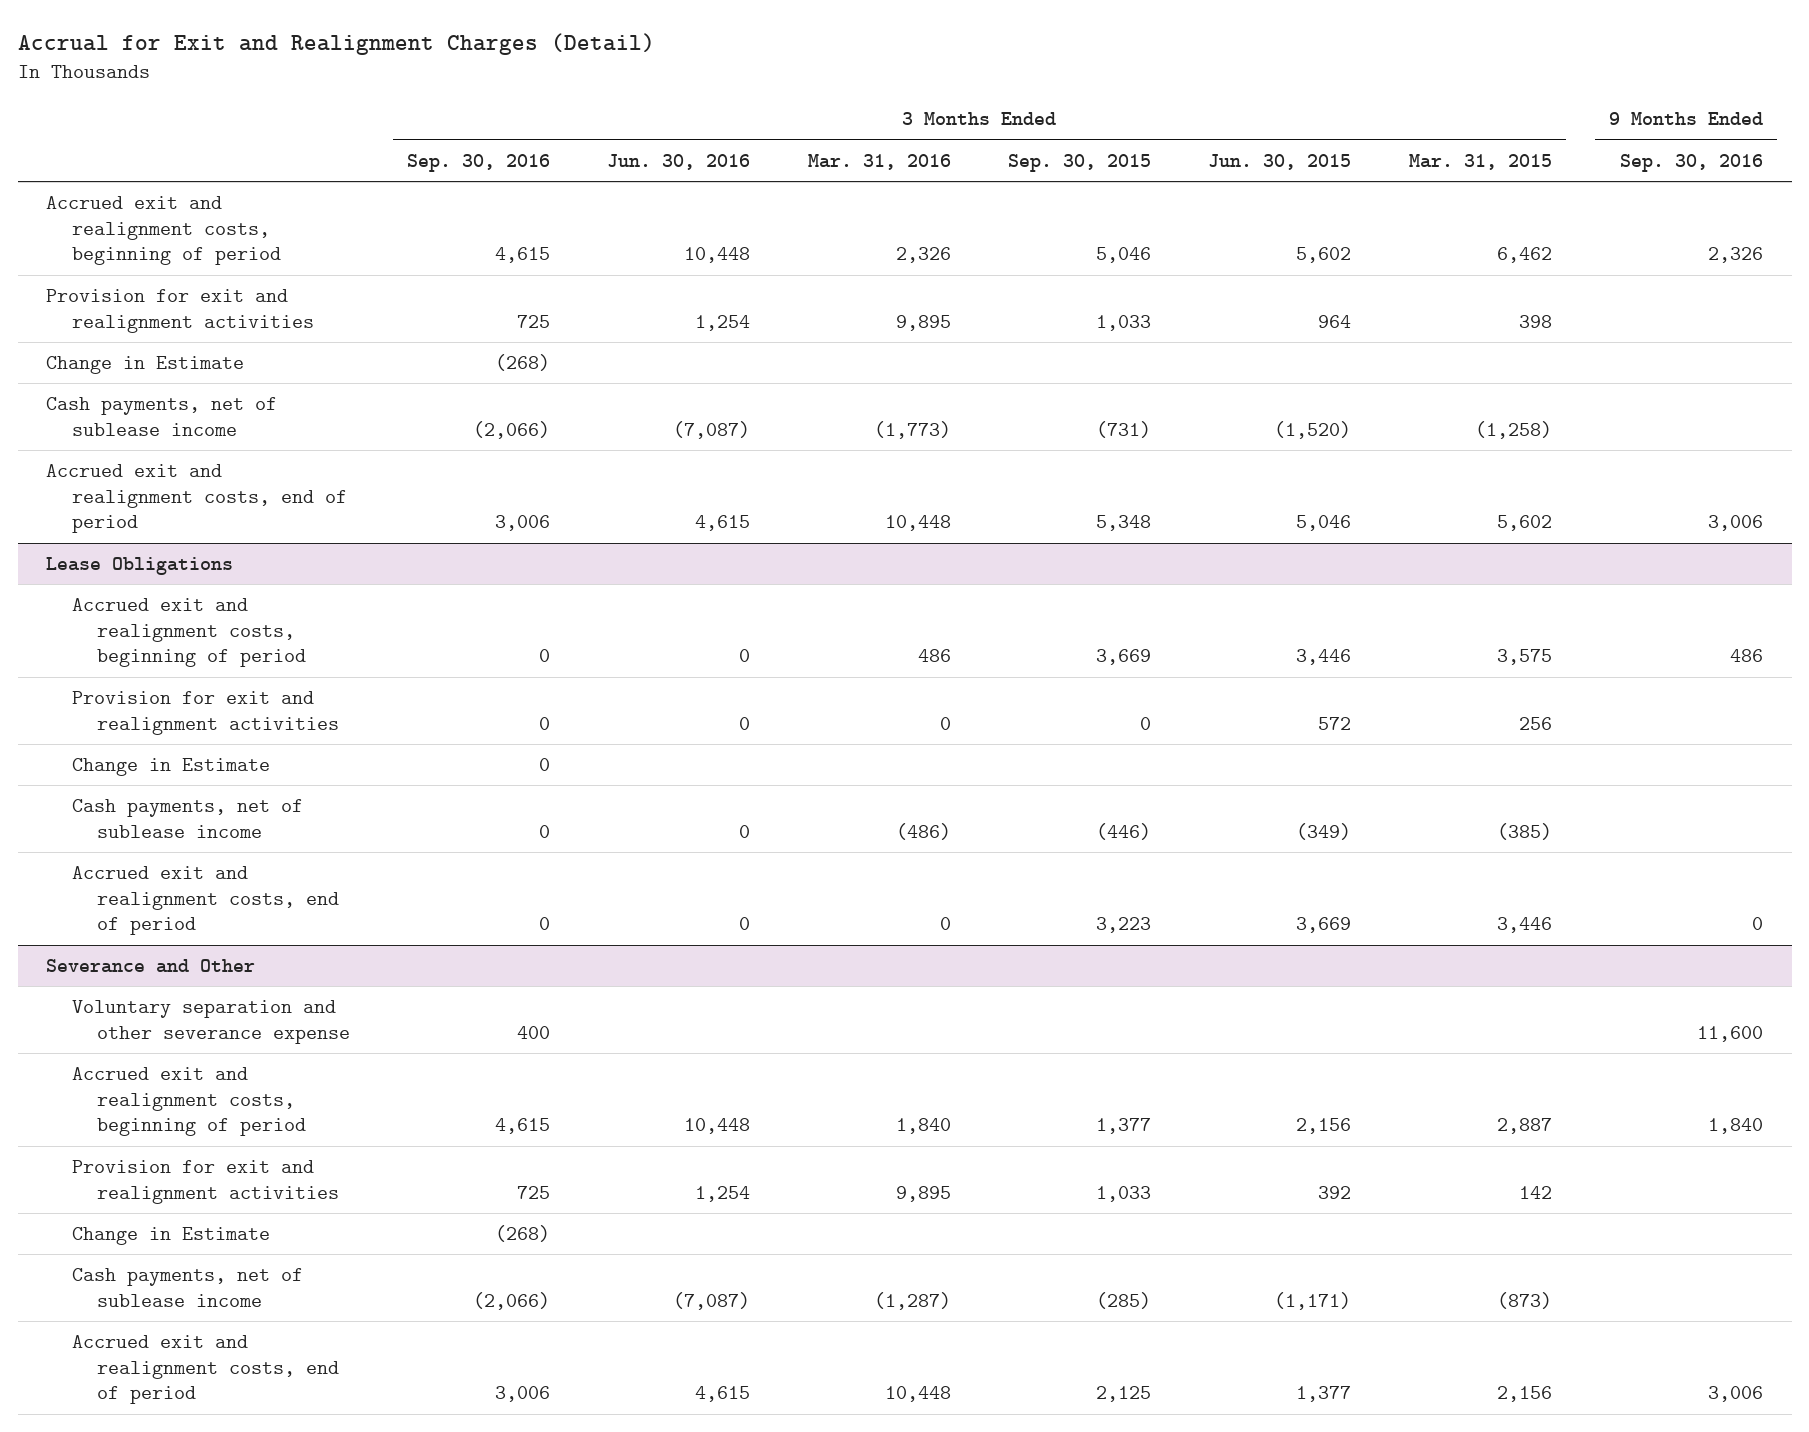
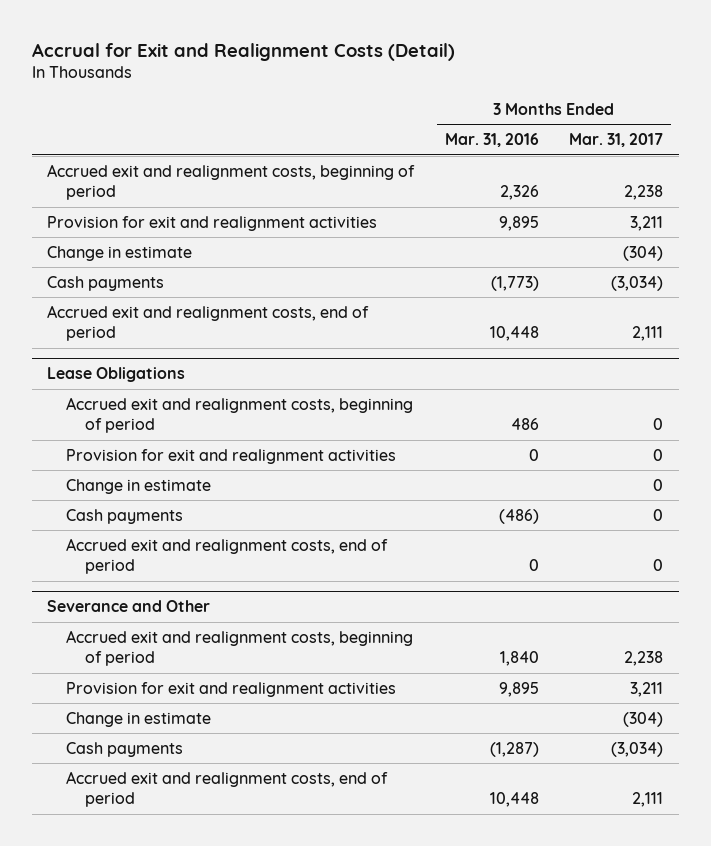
- Accrual for Exit and Realignment Charges (Detail)
+ Accrual for Exit and Realignment Costs (Detail)
- | 3 Months Ended Sep. 30, 2016 | 3 Months Ended Jun. 30, 2016 | 3 Months Ended Mar. 31, 2016 | 3 Months Ended Sep. 30, 2015 | 3 Months Ended Jun. 30, 2015 | 3 Months Ended Mar. 31, 2015 | 9 Months Ended Sep. 30, 2016
+ | 3 Months Ended Mar. 31, 2016 | 3 Months Ended Mar. 31, 2017
- Change in Estimate | (268) | | | | | |
- Cash payments, net of sublease income | (2,066) | (7,087) | (1,773) | (731) | (1,520) | (1,258) |
+ Change in estimate | | (304)
+ Cash payments | (1,773) | (3,034)
@ Lease Obligations
- Change in Estimate | 0 | | | | | |
- Cash payments, net of sublease income | 0 | 0 | (486) | (446) | (349) | (385) |
+ Change in estimate | | 0
+ Cash payments | (486) | 0
@ Severance and Other
- Voluntary separation and other severance expense | 400 | | | | | | 11,600
- Change in Estimate | (268) | | | | | |
- Cash payments, net of sublease income | (2,066) | (7,087) | (1,287) | (285) | (1,171) | (873) |
+ Change in estimate | | (304)
+ Cash payments | (1,287) | (3,034)

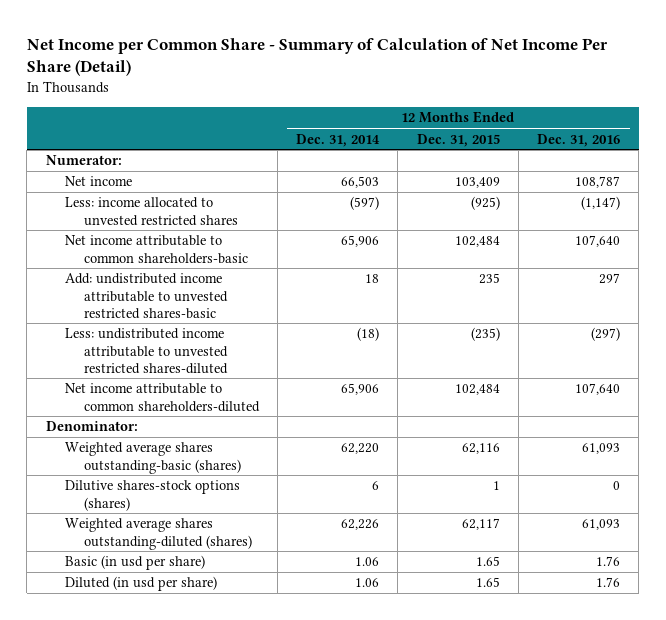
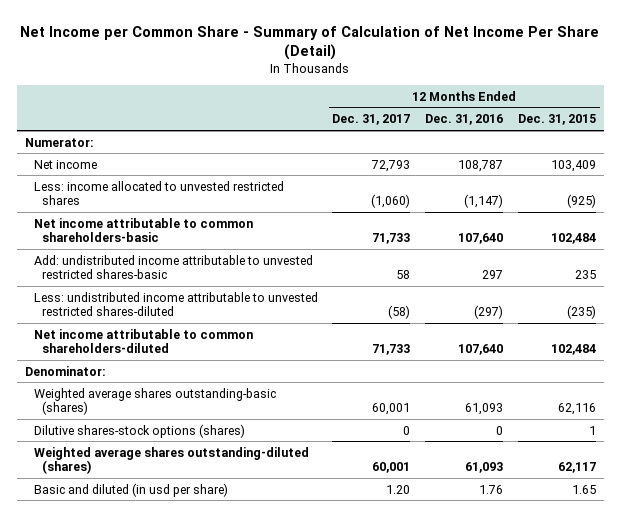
- | 12 Months Ended Dec. 31, 2014 | 12 Months Ended Dec. 31, 2015 | 12 Months Ended Dec. 31, 2016
+ | 12 Months Ended Dec. 31, 2017 | 12 Months Ended Dec. 31, 2016 | 12 Months Ended Dec. 31, 2015
- Basic (in usd per share) | 1.06 | 1.65 | 1.76
- Diluted (in usd per share) | 1.06 | 1.65 | 1.76
+ Basic and diluted (in usd per share) | 1.20 | 1.76 | 1.65

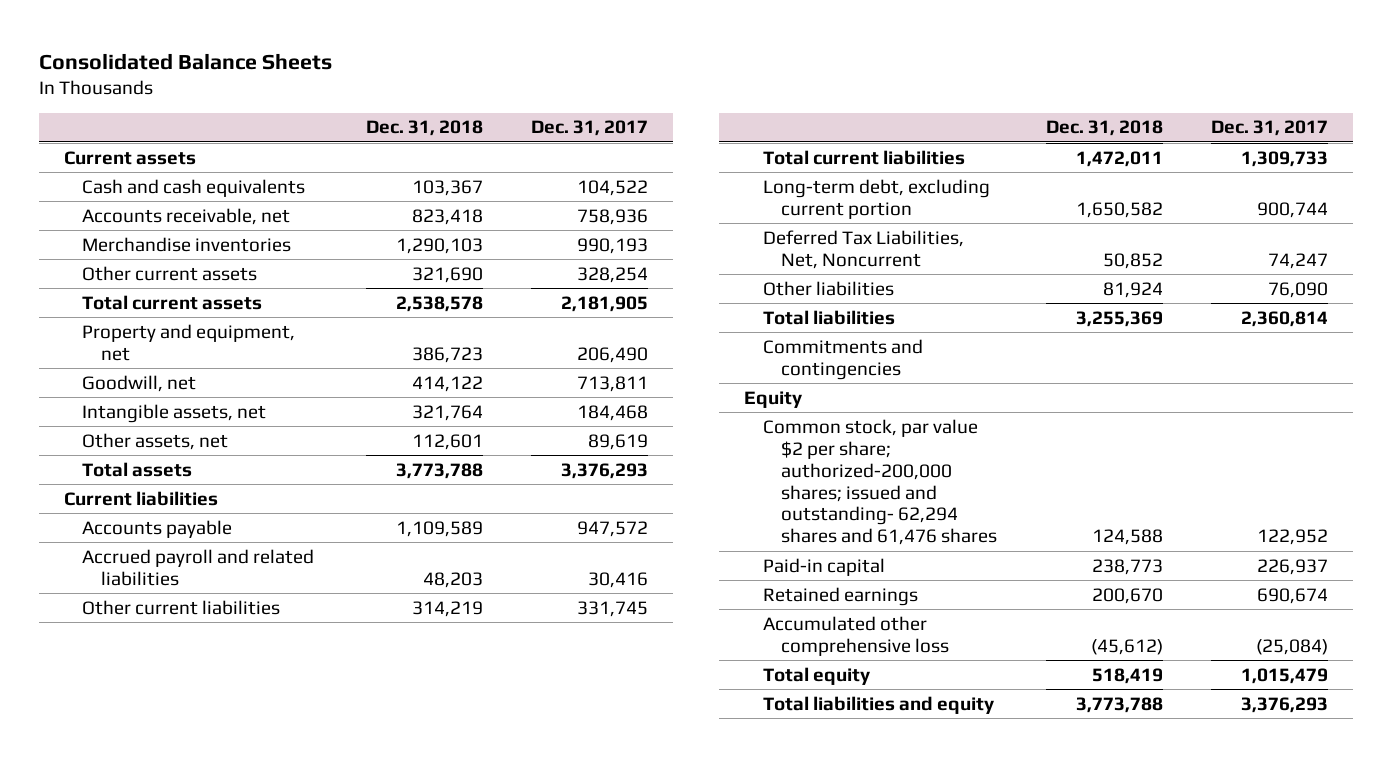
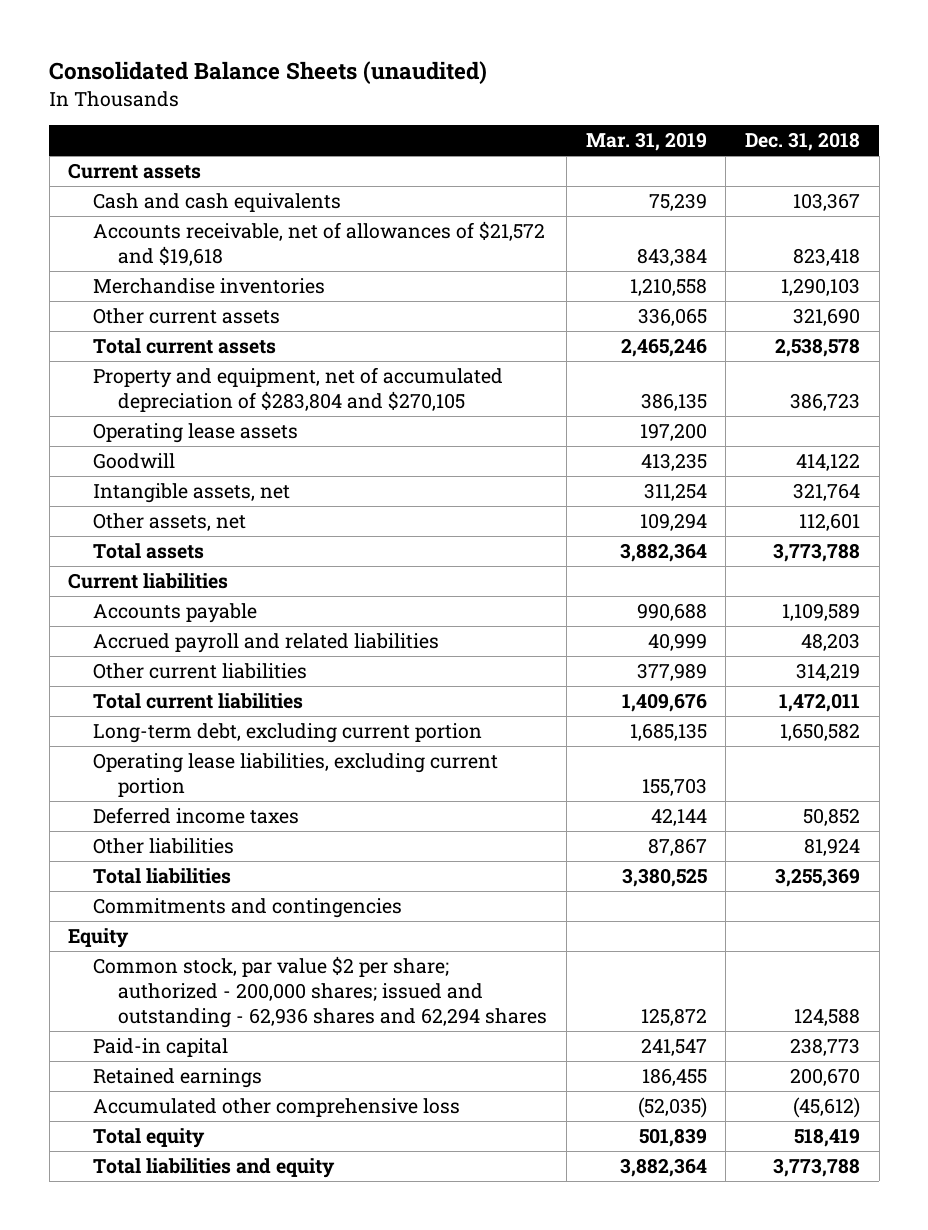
- Consolidated Balance Sheets
+ Consolidated Balance Sheets (unaudited)
- | Dec. 31, 2018 | Dec. 31, 2017
+ | Mar. 31, 2019 | Dec. 31, 2018
- Accounts receivable, net | 823,418 | 758,936
+ Accounts receivable, net of allowances of $21,572 and $19,618 | 843,384 | 823,418
- Property and equipment, net | 386,723 | 206,490
- Goodwill, net | 414,122 | 713,811
+ Property and equipment, net of accumulated depreciation of $283,804 and $270,105 | 386,135 | 386,723
+ Operating lease assets | 197,200 |
+ Goodwill | 413,235 | 414,122
- Deferred Tax Liabilities, Net, Noncurrent | 50,852 | 74,247
+ Operating lease liabilities, excluding current portion | 155,703 |
+ Deferred income taxes | 42,144 | 50,852
- Common stock, par value $2 per share; authorized-200,000 shares; issued and outstanding- 62,294 shares and 61,476 shares | 124,588 | 122,952
+ Common stock, par value $2 per share; authorized - 200,000 shares; issued and outstanding - 62,936 shares and 62,294 shares | 125,872 | 124,588

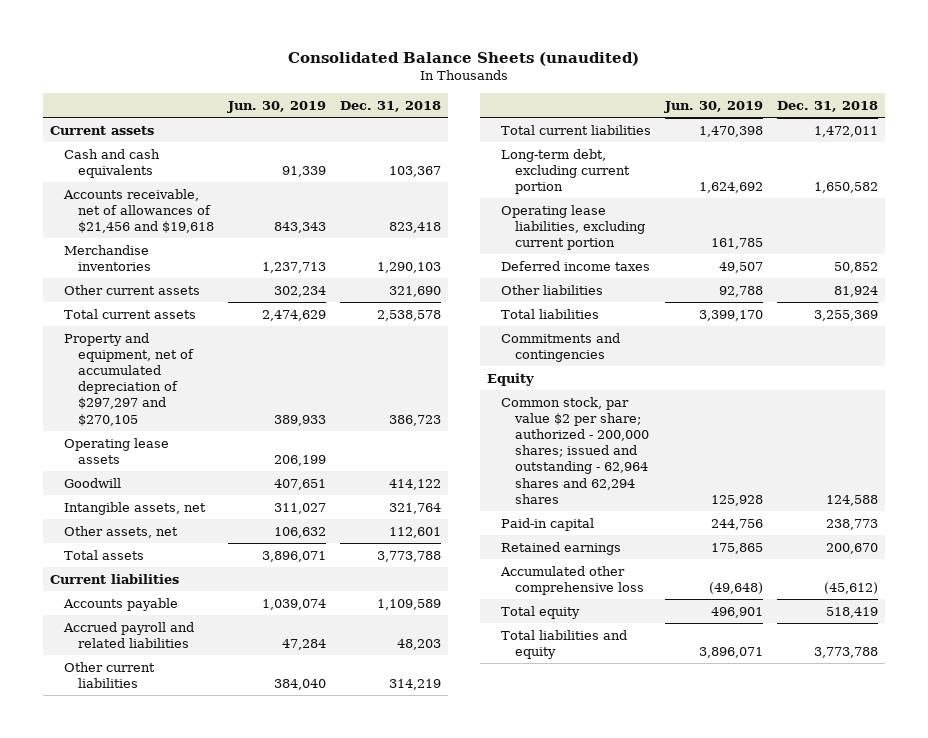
- | Mar. 31, 2019 | Dec. 31, 2018
+ | Jun. 30, 2019 | Dec. 31, 2018
- Accounts receivable, net of allowances of $21,572 and $19,618 | 843,384 | 823,418
+ Accounts receivable, net of allowances of $21,456 and $19,618 | 843,343 | 823,418
- Property and equipment, net of accumulated depreciation of $283,804 and $270,105 | 386,135 | 386,723
+ Property and equipment, net of accumulated depreciation of $297,297 and $270,105 | 389,933 | 386,723
- Common stock, par value $2 per share; authorized - 200,000 shares; issued and outstanding - 62,936 shares and 62,294 shares | 125,872 | 124,588
+ Common stock, par value $2 per share; authorized - 200,000 shares; issued and outstanding - 62,964 shares and 62,294 shares | 125,928 | 124,588

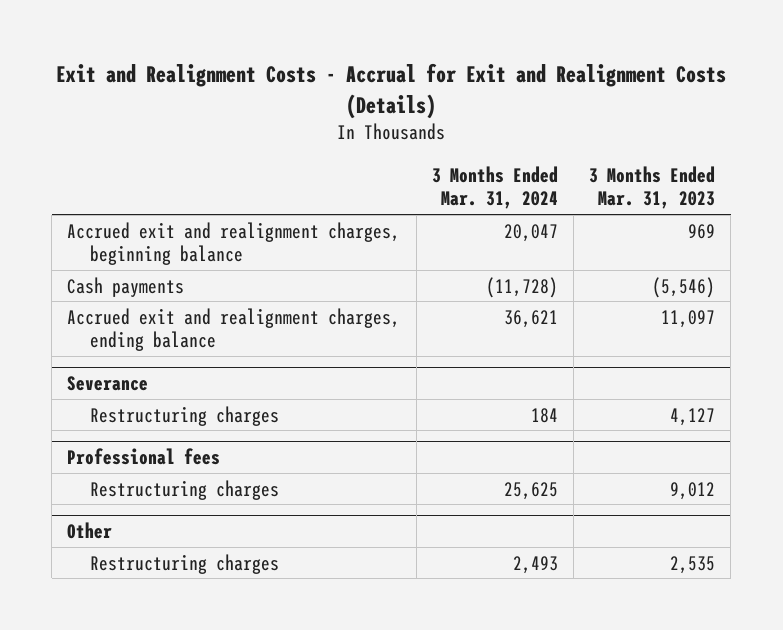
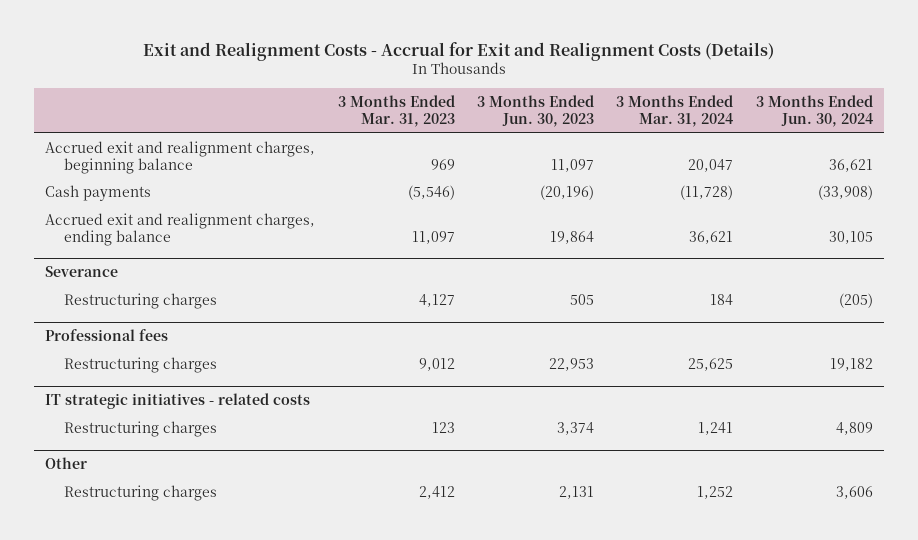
- | 3 Months Ended Mar. 31, 2024 | 3 Months Ended Mar. 31, 2023
+ | 3 Months Ended Mar. 31, 2023 | 3 Months Ended Jun. 30, 2023 | 3 Months Ended Mar. 31, 2024 | 3 Months Ended Jun. 30, 2024
+ IT strategic initiatives - related costs
+ Restructuring charges | 123 | 3,374 | 1,241 | 4,809
@ Other
- Restructuring charges | 2,493 | 2,535
+ Restructuring charges | 2,412 | 2,131 | 1,252 | 3,606

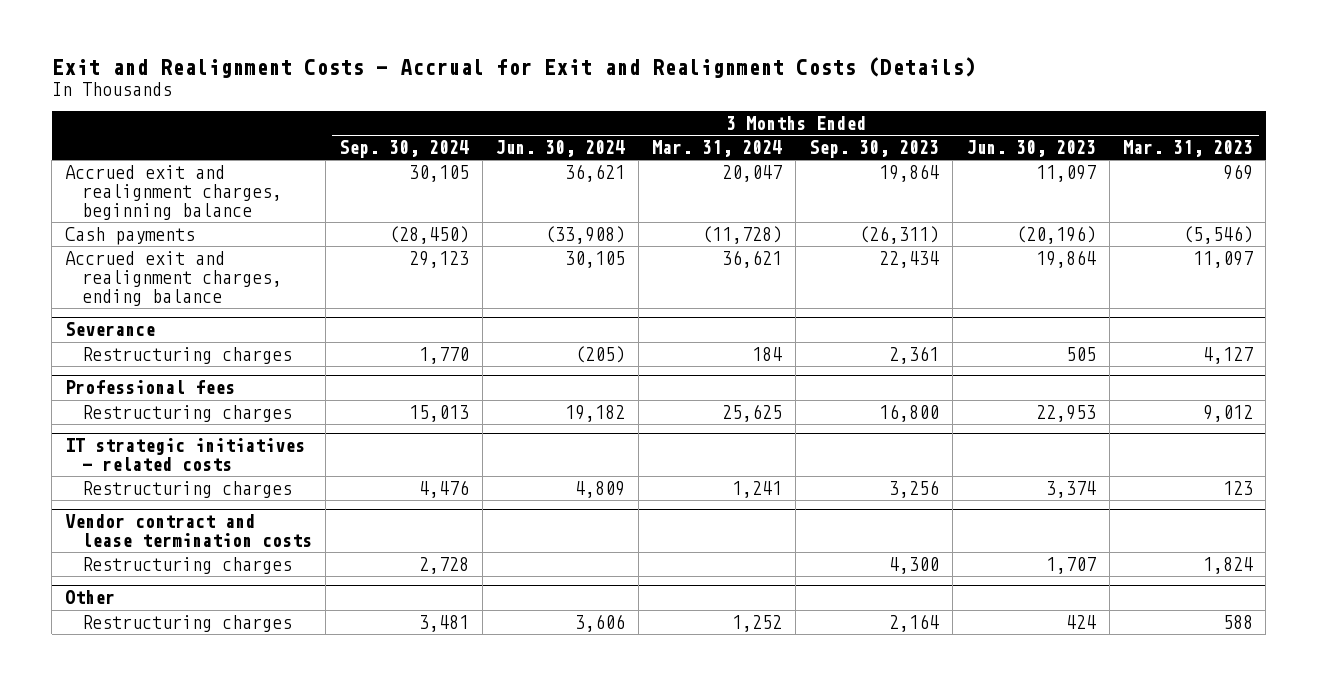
- | 3 Months Ended Mar. 31, 2023 | 3 Months Ended Jun. 30, 2023 | 3 Months Ended Mar. 31, 2024 | 3 Months Ended Jun. 30, 2024
+ | 3 Months Ended Sep. 30, 2024 | 3 Months Ended Jun. 30, 2024 | 3 Months Ended Mar. 31, 2024 | 3 Months Ended Sep. 30, 2023 | 3 Months Ended Jun. 30, 2023 | 3 Months Ended Mar. 31, 2023
+ Vendor contract and lease termination costs
+ Restructuring charges | 2,728 | | | 4,300 | 1,707 | 1,824
@ Other
- Restructuring charges | 2,412 | 2,131 | 1,252 | 3,606
+ Restructuring charges | 3,481 | 3,606 | 1,252 | 2,164 | 424 | 588

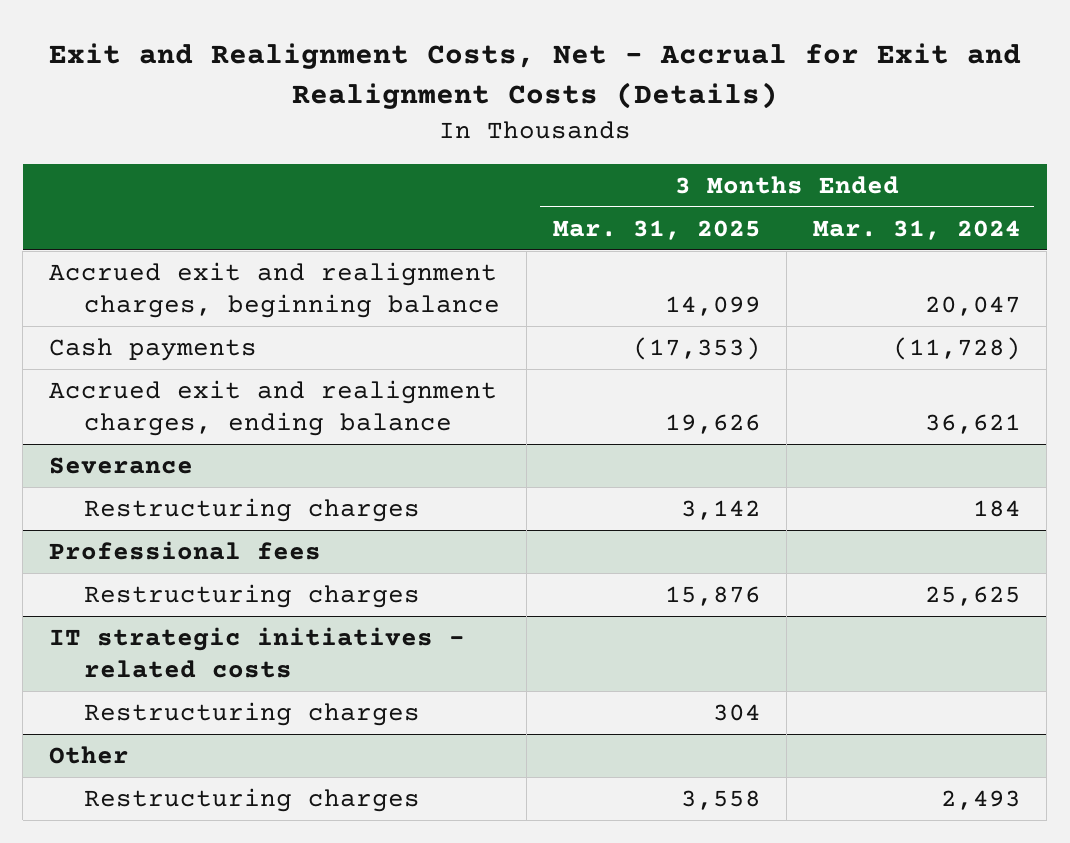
- Exit and Realignment Costs - Accrual for Exit and Realignment Costs (Details)
+ Exit and Realignment Costs, Net - Accrual for Exit and Realignment Costs (Details)
- | 3 Months Ended Sep. 30, 2024 | 3 Months Ended Jun. 30, 2024 | 3 Months Ended Mar. 31, 2024 | 3 Months Ended Sep. 30, 2023 | 3 Months Ended Jun. 30, 2023 | 3 Months Ended Mar. 31, 2023
+ | 3 Months Ended Mar. 31, 2025 | 3 Months Ended Mar. 31, 2024
@ IT strategic initiatives - related costs
- Restructuring charges | 4,476 | 4,809 | 1,241 | 3,256 | 3,374 | 123
- Vendor contract and lease termination costs
@ Other
- Restructuring charges | 3,481 | 3,606 | 1,252 | 2,164 | 424 | 588
+ Restructuring charges | 3,558 | 2,493

